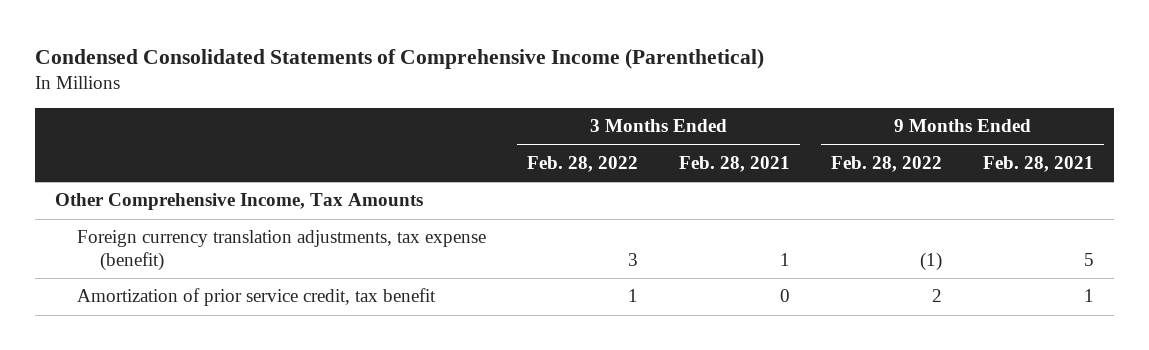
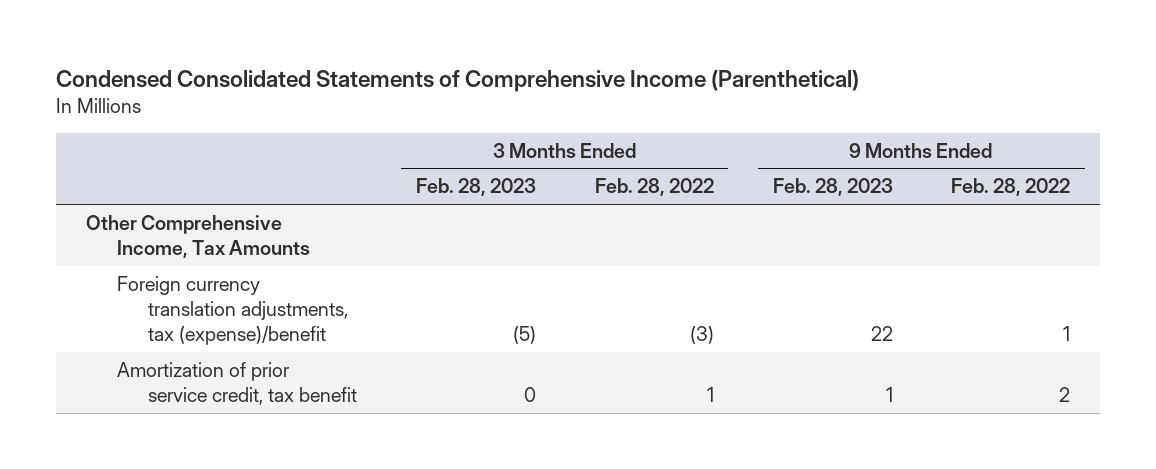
- | 3 Months Ended Feb. 28, 2022 | 3 Months Ended Feb. 28, 2021 | 9 Months Ended Feb. 28, 2022 | 9 Months Ended Feb. 28, 2021
+ | 3 Months Ended Feb. 28, 2023 | 3 Months Ended Feb. 28, 2022 | 9 Months Ended Feb. 28, 2023 | 9 Months Ended Feb. 28, 2022
- Foreign currency translation adjustments, tax expense (benefit) | 3 | 1 | (1) | 5
+ Foreign currency translation adjustments, tax (expense)/benefit | (5) | (3) | 22 | 1

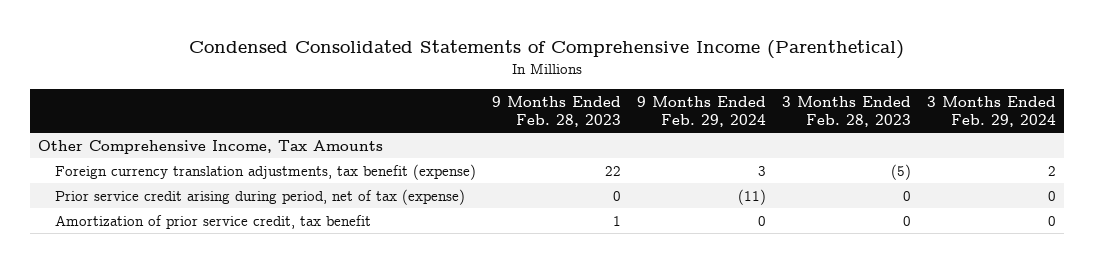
- | 3 Months Ended Feb. 28, 2023 | 3 Months Ended Feb. 28, 2022 | 9 Months Ended Feb. 28, 2023 | 9 Months Ended Feb. 28, 2022
+ | 9 Months Ended Feb. 28, 2023 | 9 Months Ended Feb. 29, 2024 | 3 Months Ended Feb. 28, 2023 | 3 Months Ended Feb. 29, 2024
- Foreign currency translation adjustments, tax (expense)/benefit | (5) | (3) | 22 | 1
+ Foreign currency translation adjustments, tax benefit (expense) | 22 | 3 | (5) | 2
+ Prior service credit arising during period, net of tax (expense) | 0 | (11) | 0 | 0

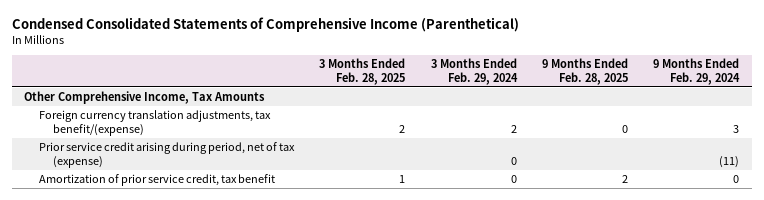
- | 9 Months Ended Feb. 28, 2023 | 9 Months Ended Feb. 29, 2024 | 3 Months Ended Feb. 28, 2023 | 3 Months Ended Feb. 29, 2024
+ | 3 Months Ended Feb. 28, 2025 | 3 Months Ended Feb. 29, 2024 | 9 Months Ended Feb. 28, 2025 | 9 Months Ended Feb. 29, 2024
- Foreign currency translation adjustments, tax benefit (expense) | 22 | 3 | (5) | 2
+ Foreign currency translation adjustments, tax benefit/(expense) | 2 | 2 | 0 | 3

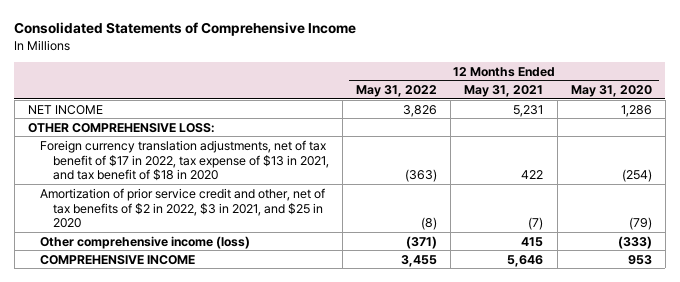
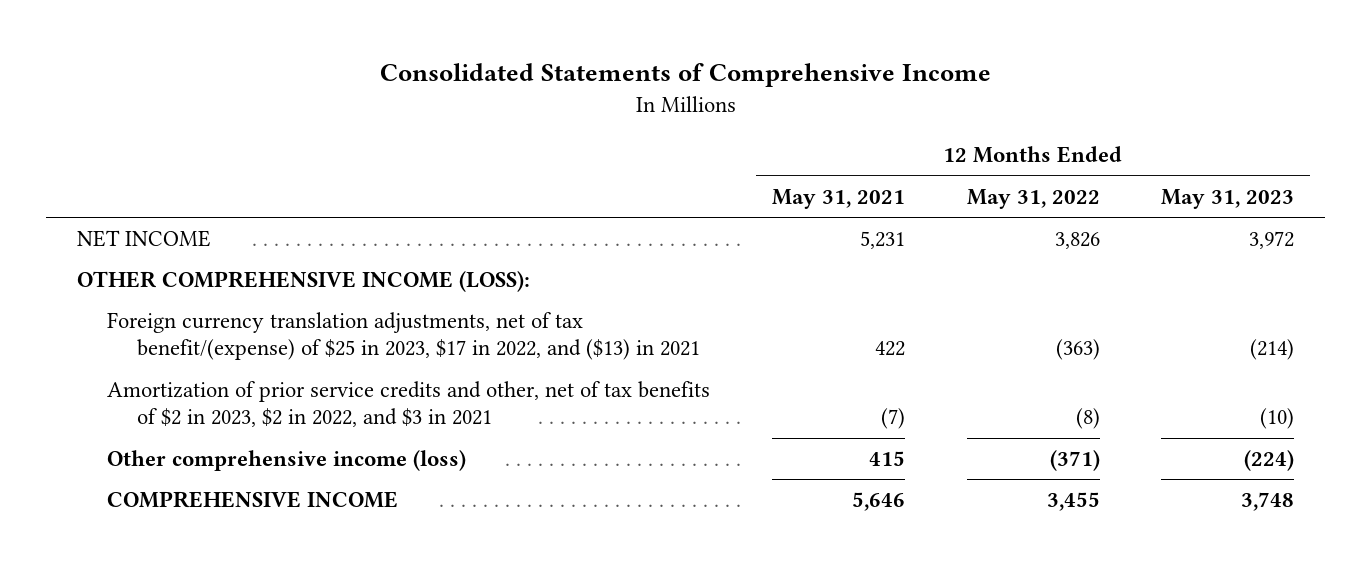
- | 12 Months Ended May 31, 2022 | 12 Months Ended May 31, 2021 | 12 Months Ended May 31, 2020
+ | 12 Months Ended May 31, 2021 | 12 Months Ended May 31, 2022 | 12 Months Ended May 31, 2023
- OTHER COMPREHENSIVE LOSS:
- Foreign currency translation adjustments, net of tax benefit of $17 in 2022, tax expense of $13 in 2021, and tax benefit of $18 in 2020 | (363) | 422 | (254)
- Amortization of prior service credit and other, net of tax benefits of $2 in 2022, $3 in 2021, and $25 in 2020 | (8) | (7) | (79)
+ OTHER COMPREHENSIVE INCOME (LOSS):
+ Foreign currency translation adjustments, net of tax benefit/(expense) of $25 in 2023, $17 in 2022, and ($13) in 2021 | 422 | (363) | (214)
+ Amortization of prior service credits and other, net of tax benefits of $2 in 2023, $2 in 2022, and $3 in 2021 | (7) | (8) | (10)

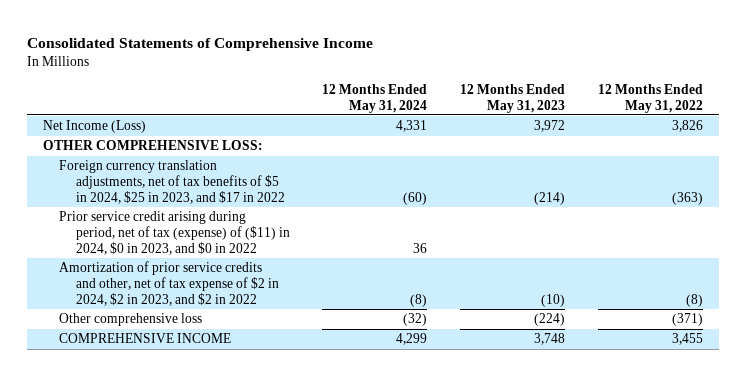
- | 12 Months Ended May 31, 2021 | 12 Months Ended May 31, 2022 | 12 Months Ended May 31, 2023
+ | 12 Months Ended May 31, 2024 | 12 Months Ended May 31, 2023 | 12 Months Ended May 31, 2022
- NET INCOME | 5,231 | 3,826 | 3,972
- OTHER COMPREHENSIVE INCOME (LOSS):
- Foreign currency translation adjustments, net of tax benefit/(expense) of $25 in 2023, $17 in 2022, and ($13) in 2021 | 422 | (363) | (214)
- Amortization of prior service credits and other, net of tax benefits of $2 in 2023, $2 in 2022, and $3 in 2021 | (7) | (8) | (10)
- Other comprehensive income (loss) | 415 | (371) | (224)
+ Net Income (Loss) | 4,331 | 3,972 | 3,826
+ OTHER COMPREHENSIVE LOSS:
+ Foreign currency translation adjustments, net of tax benefits of $5 in 2024, $25 in 2023, and $17 in 2022 | (60) | (214) | (363)
+ Prior service credit arising during period, net of tax (expense) of ($11) in 2024, $0 in 2023, and $0 in 2022 | 36 | |
+ Amortization of prior service credits and other, net of tax expense of $2 in 2024, $2 in 2023, and $2 in 2022 | (8) | (10) | (8)
+ Other comprehensive loss | (32) | (224) | (371)

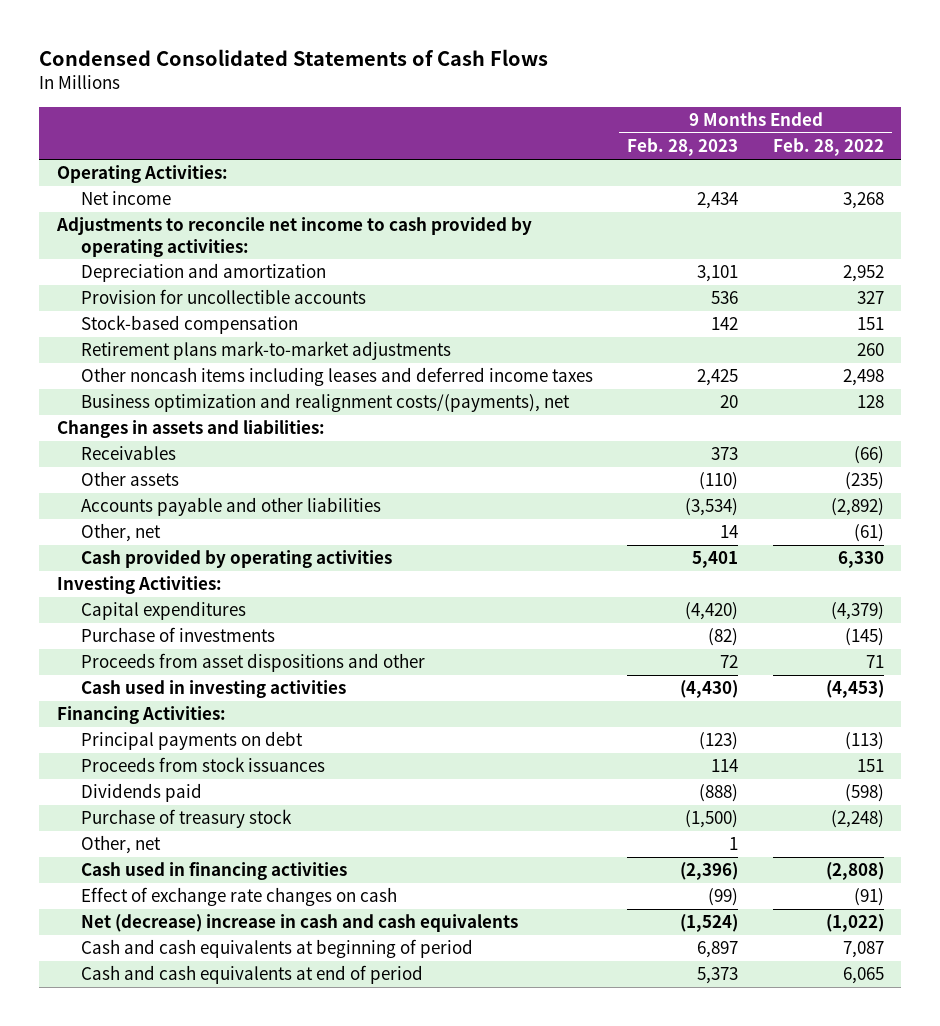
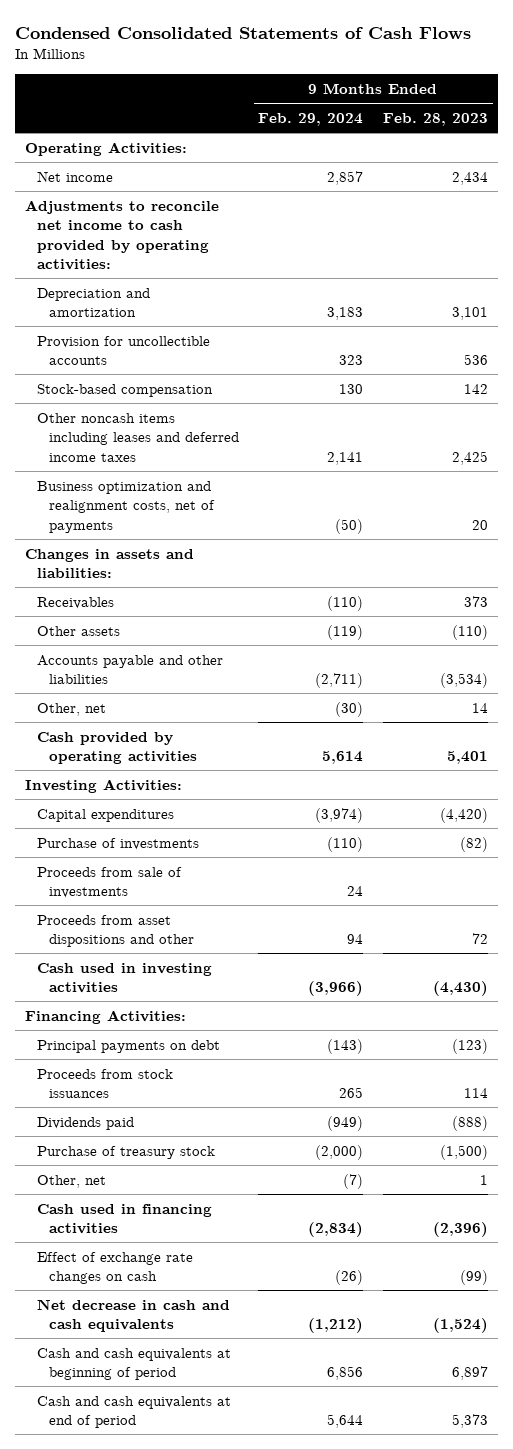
- | 9 Months Ended Feb. 28, 2023 | 9 Months Ended Feb. 28, 2022
+ | 9 Months Ended Feb. 29, 2024 | 9 Months Ended Feb. 28, 2023
- Retirement plans mark-to-market adjustments | | 260
- Business optimization and realignment costs/(payments), net | 20 | 128
+ Business optimization and realignment costs, net of payments | (50) | 20
+ Proceeds from sale of investments | 24 |
- Net (decrease) increase in cash and cash equivalents | (1,524) | (1,022)
+ Net decrease in cash and cash equivalents | (1,212) | (1,524)

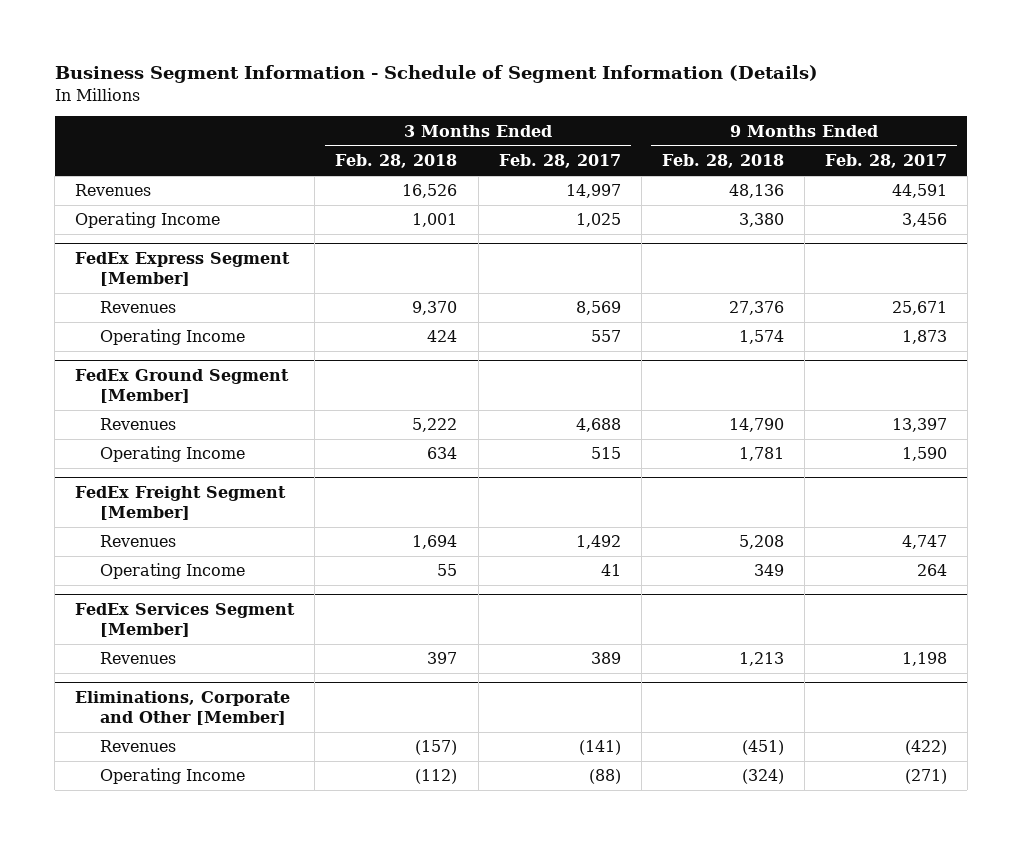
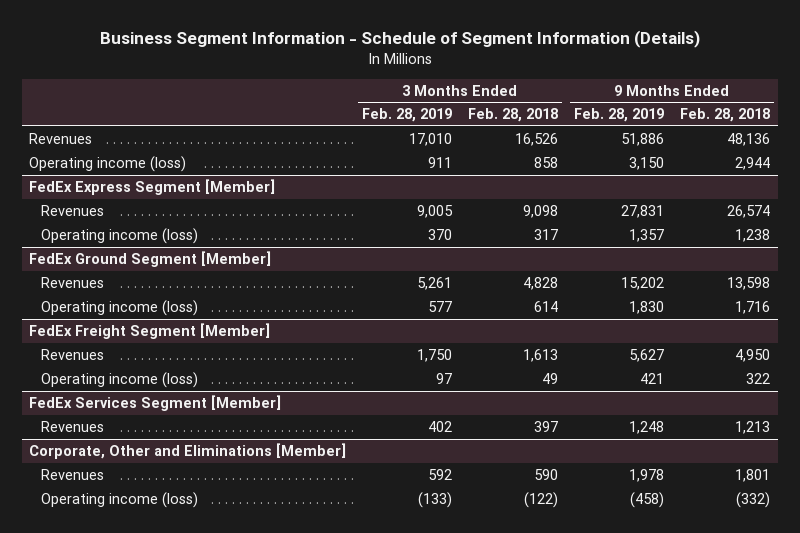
- | 3 Months Ended Feb. 28, 2018 | 3 Months Ended Feb. 28, 2017 | 9 Months Ended Feb. 28, 2018 | 9 Months Ended Feb. 28, 2017
+ | 3 Months Ended Feb. 28, 2019 | 3 Months Ended Feb. 28, 2018 | 9 Months Ended Feb. 28, 2019 | 9 Months Ended Feb. 28, 2018
- Operating Income | 1,001 | 1,025 | 3,380 | 3,456
+ Operating income (loss) | 911 | 858 | 3,150 | 2,944
@ FedEx Express Segment [Member]
- Revenues | 9,370 | 8,569 | 27,376 | 25,671
- Operating Income | 424 | 557 | 1,574 | 1,873
+ Revenues | 9,005 | 9,098 | 27,831 | 26,574
+ Operating income (loss) | 370 | 317 | 1,357 | 1,238
@ FedEx Ground Segment [Member]
- Revenues | 5,222 | 4,688 | 14,790 | 13,397
- Operating Income | 634 | 515 | 1,781 | 1,590
+ Revenues | 5,261 | 4,828 | 15,202 | 13,598
+ Operating income (loss) | 577 | 614 | 1,830 | 1,716
@ FedEx Freight Segment [Member]
- Revenues | 1,694 | 1,492 | 5,208 | 4,747
- Operating Income | 55 | 41 | 349 | 264
+ Revenues | 1,750 | 1,613 | 5,627 | 4,950
+ Operating income (loss) | 97 | 49 | 421 | 322
- Eliminations, Corporate and Other [Member]
- Revenues | (157) | (141) | (451) | (422)
- Operating Income | (112) | (88) | (324) | (271)
+ Corporate, Other and Eliminations [Member]
+ Revenues | 592 | 590 | 1,978 | 1,801
+ Operating income (loss) | (133) | (122) | (458) | (332)

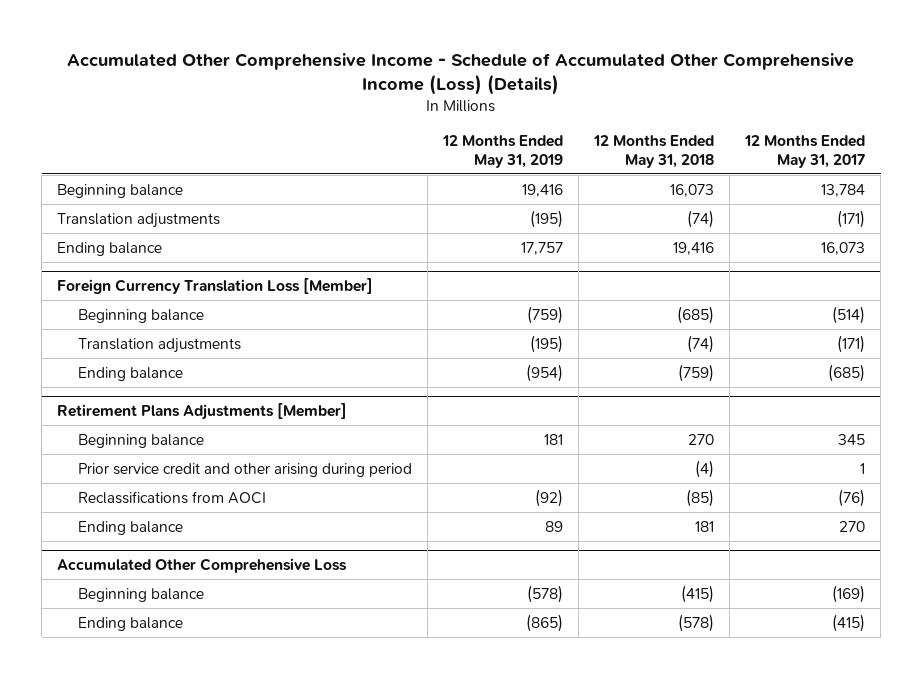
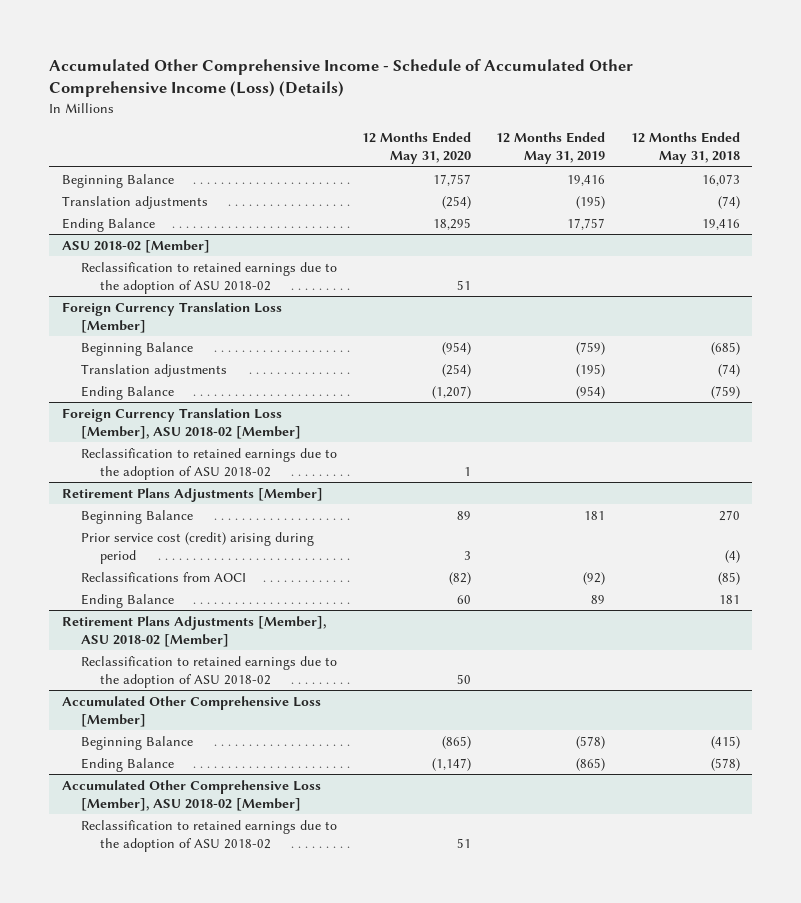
- | 12 Months Ended May 31, 2019 | 12 Months Ended May 31, 2018 | 12 Months Ended May 31, 2017
+ | 12 Months Ended May 31, 2020 | 12 Months Ended May 31, 2019 | 12 Months Ended May 31, 2018
- Beginning balance | 19,416 | 16,073 | 13,784
+ Beginning Balance | 17,757 | 19,416 | 16,073
- Ending balance | 17,757 | 19,416 | 16,073
+ Ending Balance | 18,295 | 17,757 | 19,416
+ ASU 2018-02 [Member]
+ Reclassification to retained earnings due to the adoption of ASU 2018-02 | 51 | |
@ Foreign Currency Translation Loss [Member]
- Beginning balance | (759) | (685) | (514)
+ Beginning Balance | (954) | (759) | (685)
- Ending balance | (954) | (759) | (685)
+ Ending Balance | (1,207) | (954) | (759)
+ Foreign Currency Translation Loss [Member], ASU 2018-02 [Member]
+ Reclassification to retained earnings due to the adoption of ASU 2018-02 | 1 | |
@ Retirement Plans Adjustments [Member]
- Beginning balance | 181 | 270 | 345
- Prior service credit and other arising during period | | (4) | 1
+ Beginning Balance | 89 | 181 | 270
+ Prior service cost (credit) arising during period | 3 | | (4)
- Ending balance | 89 | 181 | 270
- Accumulated Other Comprehensive Loss
- Beginning balance | (578) | (415) | (169)
- Ending balance | (865) | (578) | (415)
@ Retirement Plans Adjustments [Member]
+ Ending Balance | 60 | 89 | 181
+ Retirement Plans Adjustments [Member], ASU 2018-02 [Member]
+ Reclassification to retained earnings due to the adoption of ASU 2018-02 | 50 | |
+ Accumulated Other Comprehensive Loss [Member]
+ Beginning Balance | (865) | (578) | (415)
+ Ending Balance | (1,147) | (865) | (578)
+ Accumulated Other Comprehensive Loss [Member], ASU 2018-02 [Member]
+ Reclassification to retained earnings due to the adoption of ASU 2018-02 | 51 | |

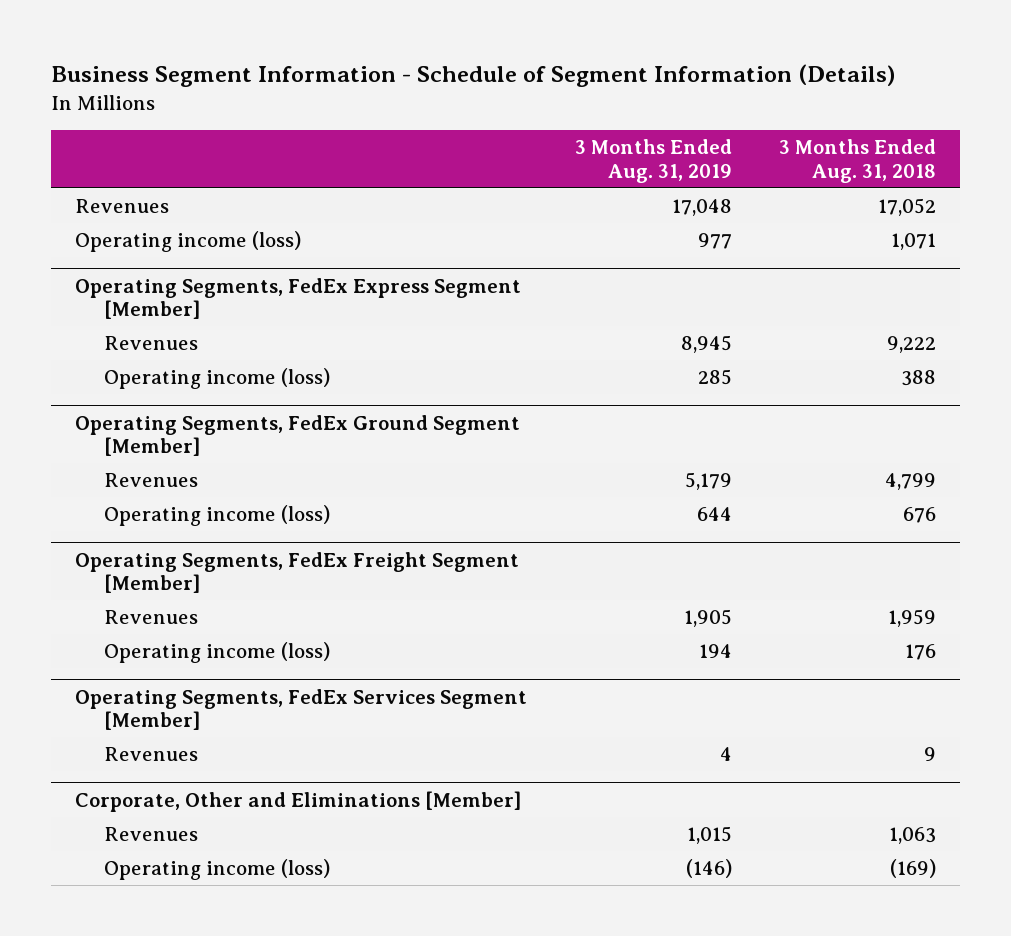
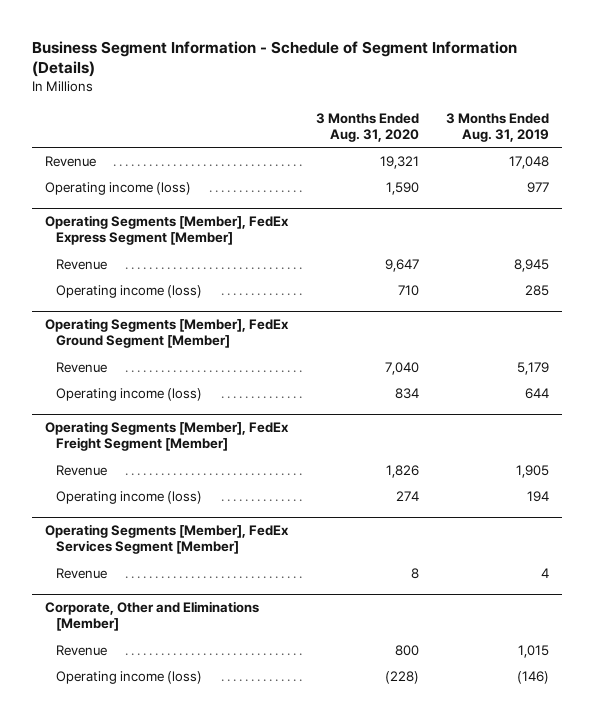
- | 3 Months Ended Aug. 31, 2019 | 3 Months Ended Aug. 31, 2018
+ | 3 Months Ended Aug. 31, 2020 | 3 Months Ended Aug. 31, 2019
- Revenues | 17,048 | 17,052
+ Revenue | 19,321 | 17,048
- Operating Segments, FedEx Express Segment [Member]
- Revenues | 8,945 | 9,222
+ Operating Segments [Member], FedEx Express Segment [Member]
+ Revenue | 9,647 | 8,945
- Operating Segments, FedEx Ground Segment [Member]
- Revenues | 5,179 | 4,799
+ Operating Segments [Member], FedEx Ground Segment [Member]
+ Revenue | 7,040 | 5,179
- Operating Segments, FedEx Freight Segment [Member]
- Revenues | 1,905 | 1,959
+ Operating Segments [Member], FedEx Freight Segment [Member]
+ Revenue | 1,826 | 1,905
- Operating Segments, FedEx Services Segment [Member]
- Revenues | 4 | 9
+ Operating Segments [Member], FedEx Services Segment [Member]
+ Revenue | 8 | 4
@ Corporate, Other and Eliminations [Member]
- Revenues | 1,015 | 1,063
+ Revenue | 800 | 1,015

